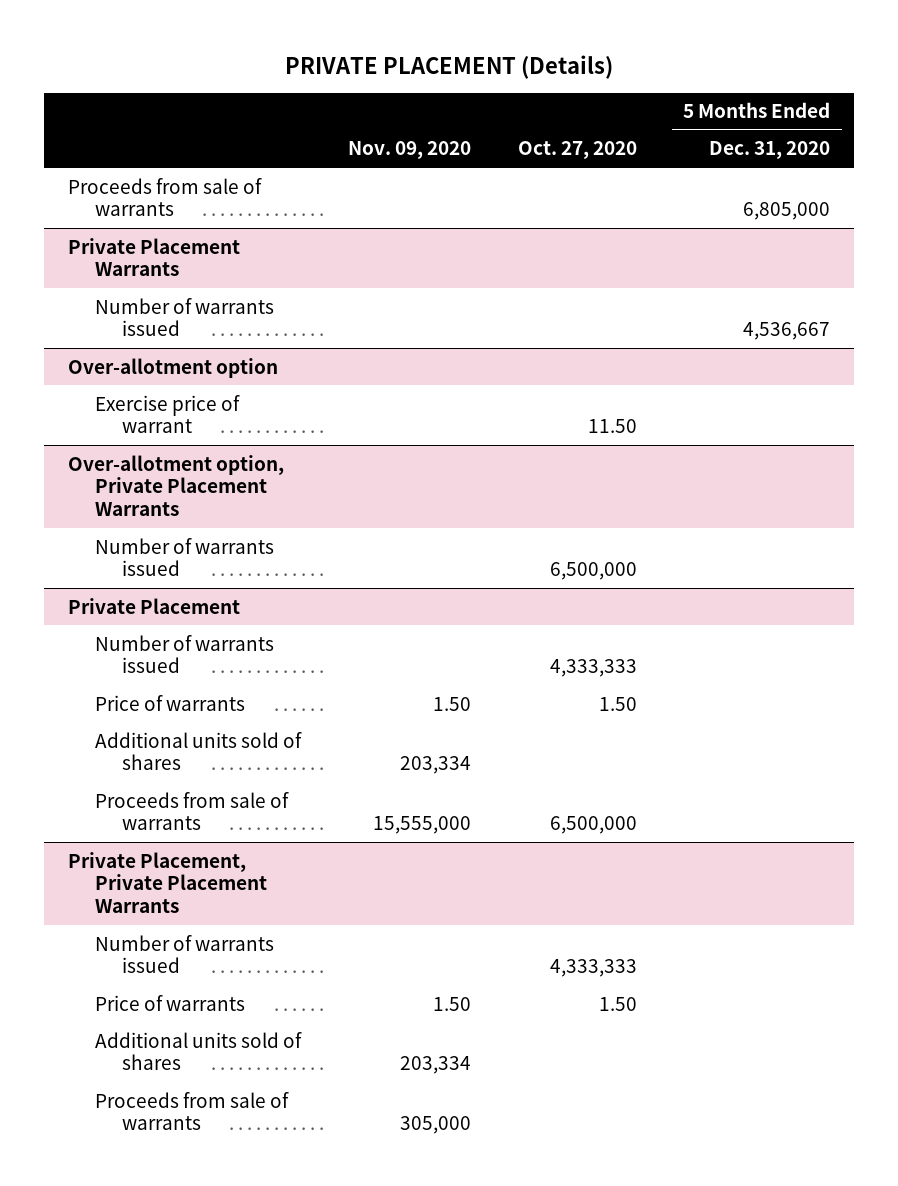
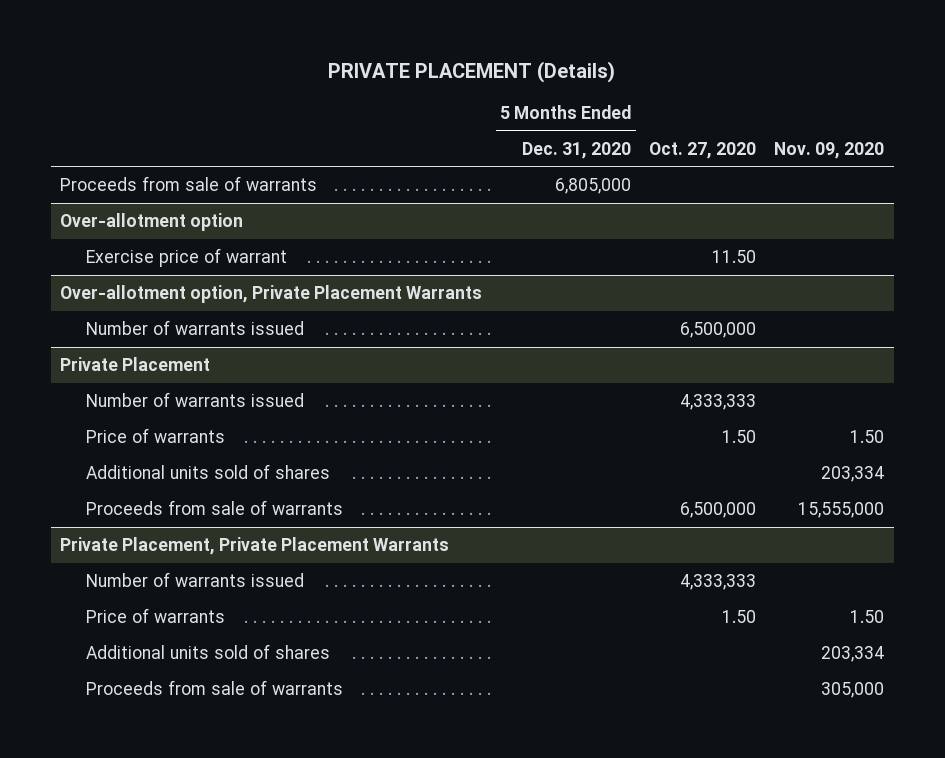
- | Nov. 09, 2020 | Oct. 27, 2020 | 5 Months Ended Dec. 31, 2020
+ | 5 Months Ended Dec. 31, 2020 | Oct. 27, 2020 | Nov. 09, 2020
- Private Placement Warrants
- Number of warrants issued | | | 4,536,667

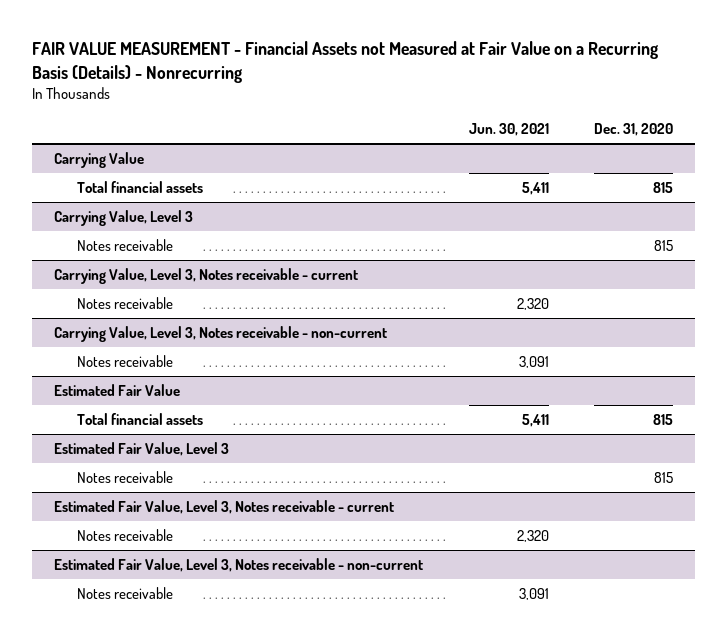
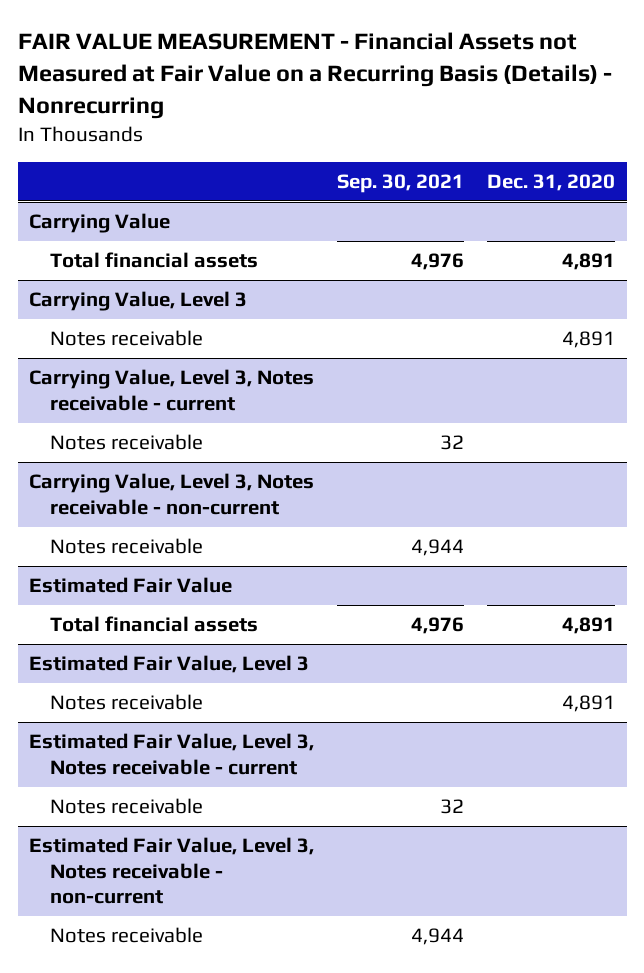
- | Jun. 30, 2021 | Dec. 31, 2020
+ | Sep. 30, 2021 | Dec. 31, 2020
@ Carrying Value
- Total financial assets | 5,411 | 815
+ Total financial assets | 4,976 | 4,891
@ Carrying Value, Level 3
- Notes receivable | | 815
+ Notes receivable | | 4,891
@ Estimated Fair Value
- Total financial assets | 5,411 | 815
+ Total financial assets | 4,976 | 4,891
@ Estimated Fair Value, Level 3
- Notes receivable | | 815
+ Notes receivable | | 4,891

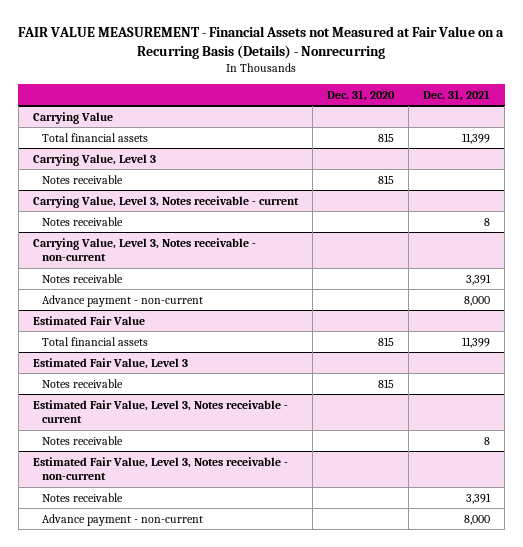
- | Sep. 30, 2021 | Dec. 31, 2020
+ | Dec. 31, 2020 | Dec. 31, 2021
@ Carrying Value
- Total financial assets | 4,976 | 4,891
+ Total financial assets | 815 | 11,399
@ Carrying Value, Level 3
- Notes receivable | | 4,891
+ Notes receivable | 815 |
@ Carrying Value, Level 3, Notes receivable - non-current
+ Advance payment - non-current | | 8,000
@ Estimated Fair Value
- Total financial assets | 4,976 | 4,891
+ Total financial assets | 815 | 11,399
@ Estimated Fair Value, Level 3
- Notes receivable | | 4,891
+ Notes receivable | 815 |
@ Estimated Fair Value, Level 3, Notes receivable - non-current
+ Advance payment - non-current | | 8,000

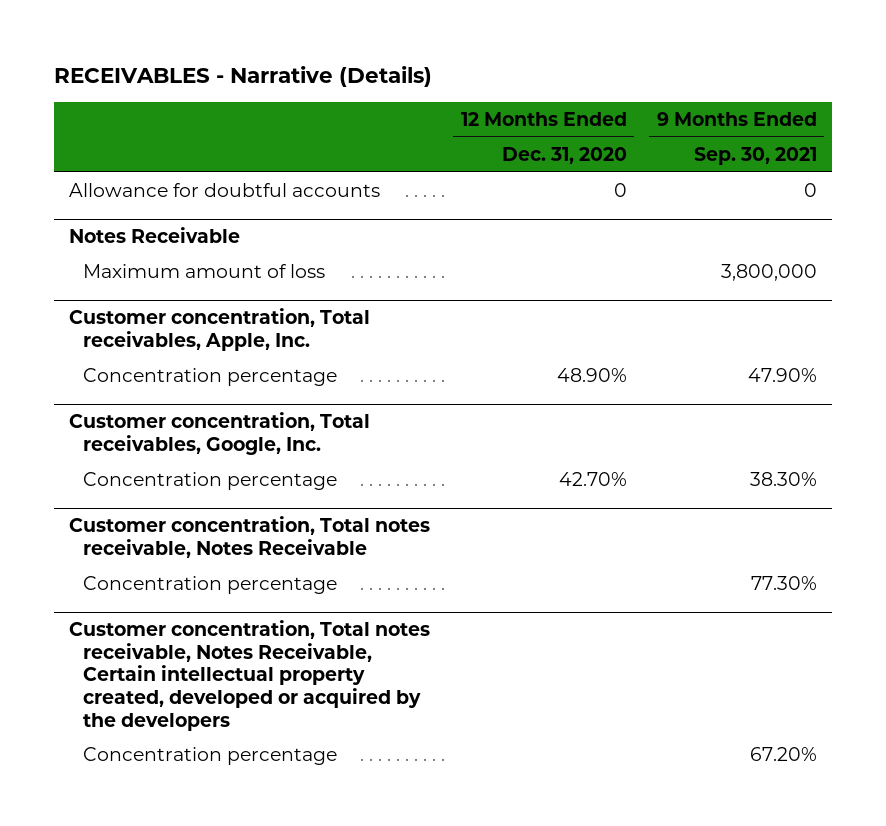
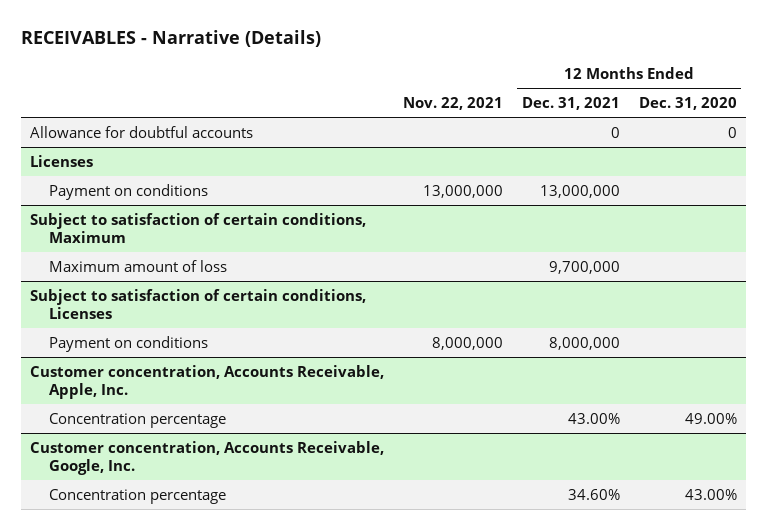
- | 12 Months Ended Dec. 31, 2020 | 9 Months Ended Sep. 30, 2021
+ | Nov. 22, 2021 | 12 Months Ended Dec. 31, 2021 | 12 Months Ended Dec. 31, 2020
- Notes Receivable
- Maximum amount of loss | | 3,800,000
- Customer concentration, Total receivables, Apple, Inc.
- Concentration percentage | 48.90% | 47.90%
- Customer concentration, Total receivables, Google, Inc.
- Concentration percentage | 42.70% | 38.30%
- Customer concentration, Total notes receivable, Notes Receivable
- Concentration percentage | | 77.30%
- Customer concentration, Total notes receivable, Notes Receivable, Certain intellectual property created, developed or acquired by the developers
- Concentration percentage | | 67.20%
+ Licenses
+ Payment on conditions | 13,000,000 | 13,000,000 |
+ Subject to satisfaction of certain conditions, Maximum
+ Maximum amount of loss | | 9,700,000 |
+ Subject to satisfaction of certain conditions, Licenses
+ Payment on conditions | 8,000,000 | 8,000,000 |
+ Customer concentration, Accounts Receivable, Apple, Inc.
+ Concentration percentage | | 43.00% | 49.00%
+ Customer concentration, Accounts Receivable, Google, Inc.
+ Concentration percentage | | 34.60% | 43.00%

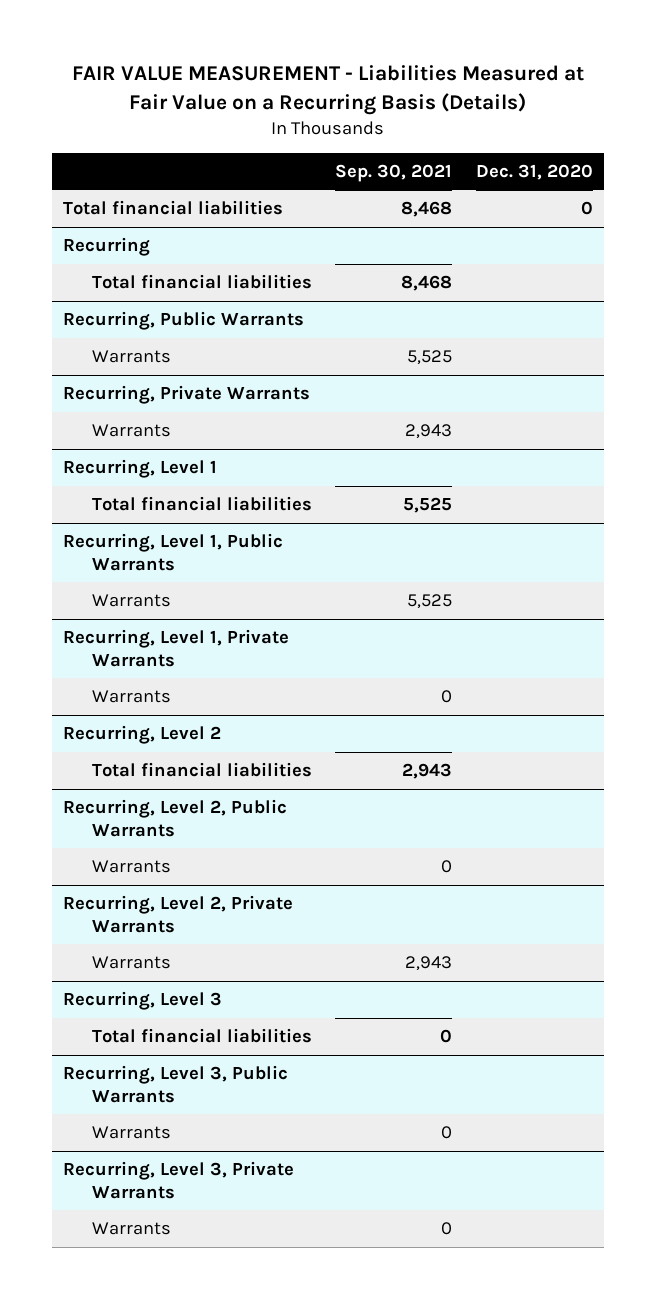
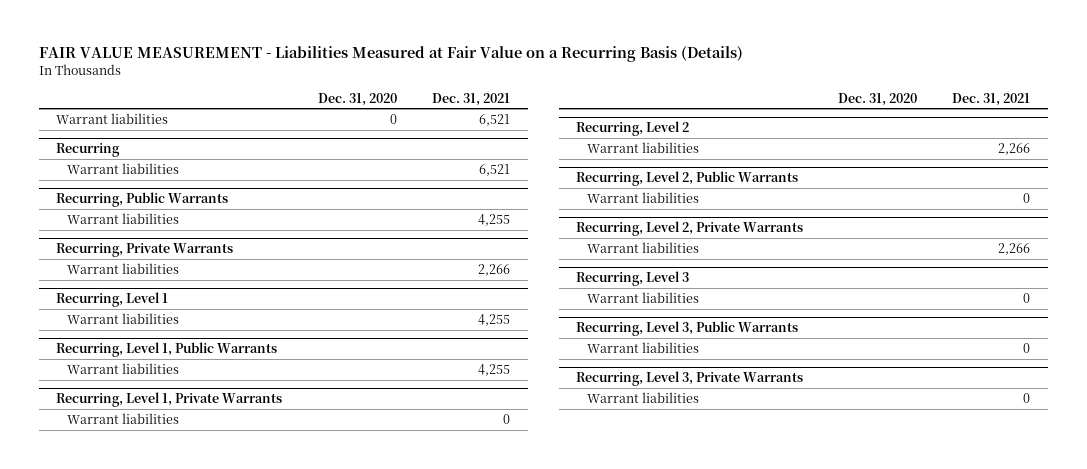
- | Sep. 30, 2021 | Dec. 31, 2020
+ | Dec. 31, 2020 | Dec. 31, 2021
- Total financial liabilities | 8,468 | 0
+ Warrant liabilities | 0 | 6,521
@ Recurring
- Total financial liabilities | 8,468 |
+ Warrant liabilities | | 6,521
@ Recurring, Public Warrants
- Warrants | 5,525 |
+ Warrant liabilities | | 4,255
@ Recurring, Private Warrants
- Warrants | 2,943 |
+ Warrant liabilities | | 2,266
@ Recurring, Level 1
- Total financial liabilities | 5,525 |
+ Warrant liabilities | | 4,255
@ Recurring, Level 1, Public Warrants
- Warrants | 5,525 |
+ Warrant liabilities | | 4,255
@ Recurring, Level 1, Private Warrants
- Warrants | 0 |
+ Warrant liabilities | | 0
@ Recurring, Level 2
- Total financial liabilities | 2,943 |
+ Warrant liabilities | | 2,266
@ Recurring, Level 2, Public Warrants
- Warrants | 0 |
+ Warrant liabilities | | 0
@ Recurring, Level 2, Private Warrants
- Warrants | 2,943 |
+ Warrant liabilities | | 2,266
@ Recurring, Level 3
- Total financial liabilities | 0 |
+ Warrant liabilities | | 0
@ Recurring, Level 3, Public Warrants
- Warrants | 0 |
+ Warrant liabilities | | 0
@ Recurring, Level 3, Private Warrants
- Warrants | 0 |
+ Warrant liabilities | | 0

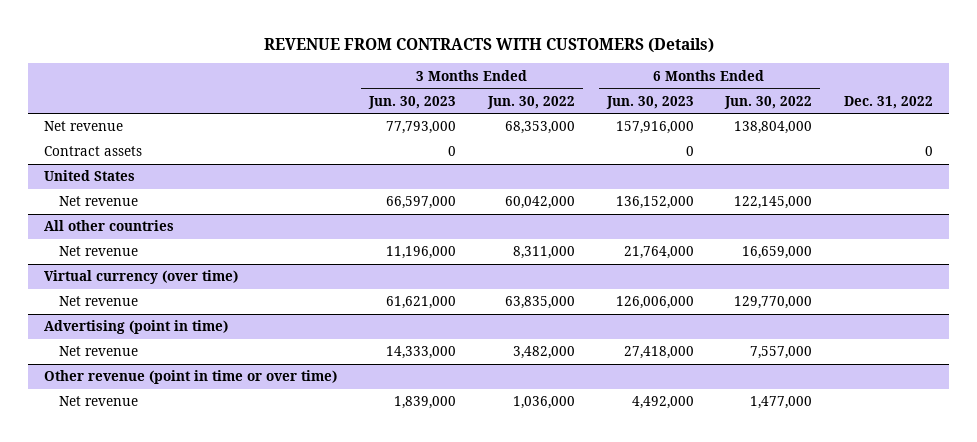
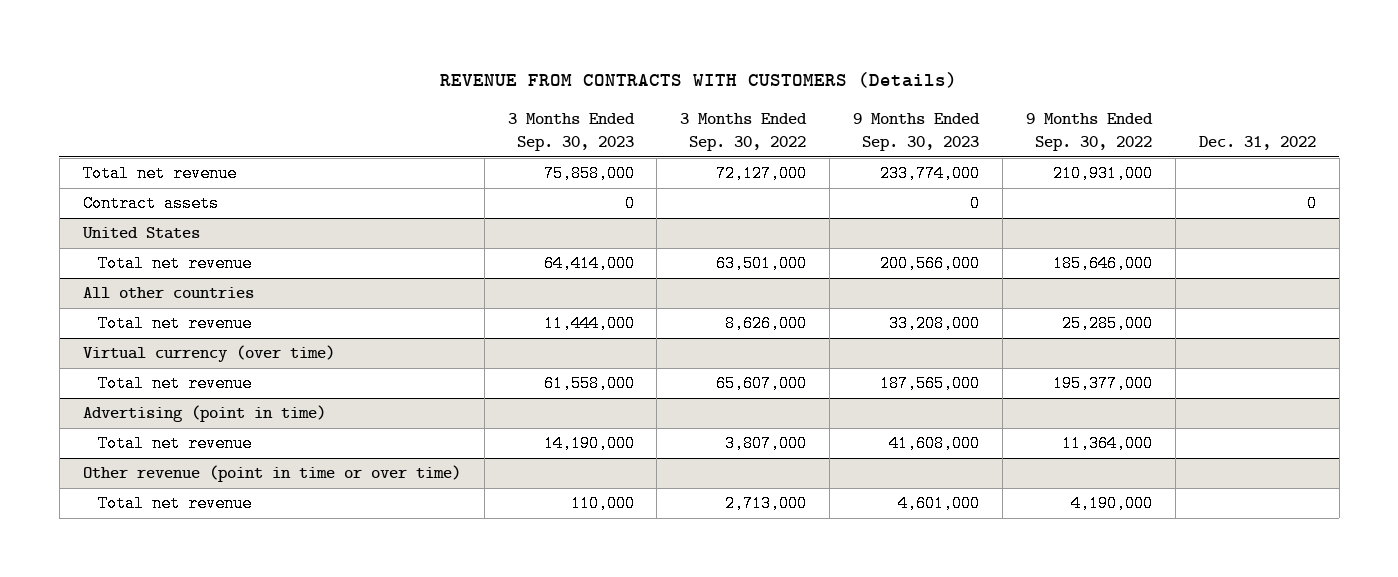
- | 3 Months Ended Jun. 30, 2023 | 3 Months Ended Jun. 30, 2022 | 6 Months Ended Jun. 30, 2023 | 6 Months Ended Jun. 30, 2022 | Dec. 31, 2022
+ | 3 Months Ended Sep. 30, 2023 | 3 Months Ended Sep. 30, 2022 | 9 Months Ended Sep. 30, 2023 | 9 Months Ended Sep. 30, 2022 | Dec. 31, 2022
- Net revenue | 77,793,000 | 68,353,000 | 157,916,000 | 138,804,000 |
+ Total net revenue | 75,858,000 | 72,127,000 | 233,774,000 | 210,931,000 |
@ United States
- Net revenue | 66,597,000 | 60,042,000 | 136,152,000 | 122,145,000 |
+ Total net revenue | 64,414,000 | 63,501,000 | 200,566,000 | 185,646,000 |
@ All other countries
- Net revenue | 11,196,000 | 8,311,000 | 21,764,000 | 16,659,000 |
+ Total net revenue | 11,444,000 | 8,626,000 | 33,208,000 | 25,285,000 |
@ Virtual currency (over time)
- Net revenue | 61,621,000 | 63,835,000 | 126,006,000 | 129,770,000 |
+ Total net revenue | 61,558,000 | 65,607,000 | 187,565,000 | 195,377,000 |
@ Advertising (point in time)
- Net revenue | 14,333,000 | 3,482,000 | 27,418,000 | 7,557,000 |
+ Total net revenue | 14,190,000 | 3,807,000 | 41,608,000 | 11,364,000 |
@ Other revenue (point in time or over time)
- Net revenue | 1,839,000 | 1,036,000 | 4,492,000 | 1,477,000 |
+ Total net revenue | 110,000 | 2,713,000 | 4,601,000 | 4,190,000 |

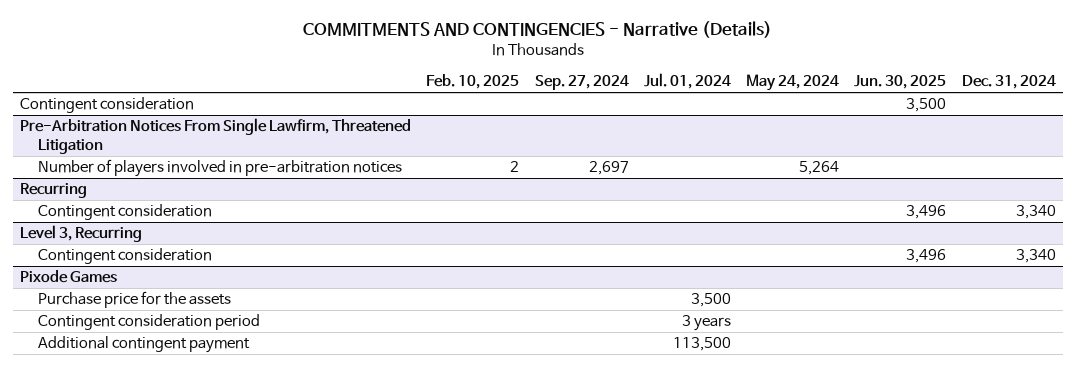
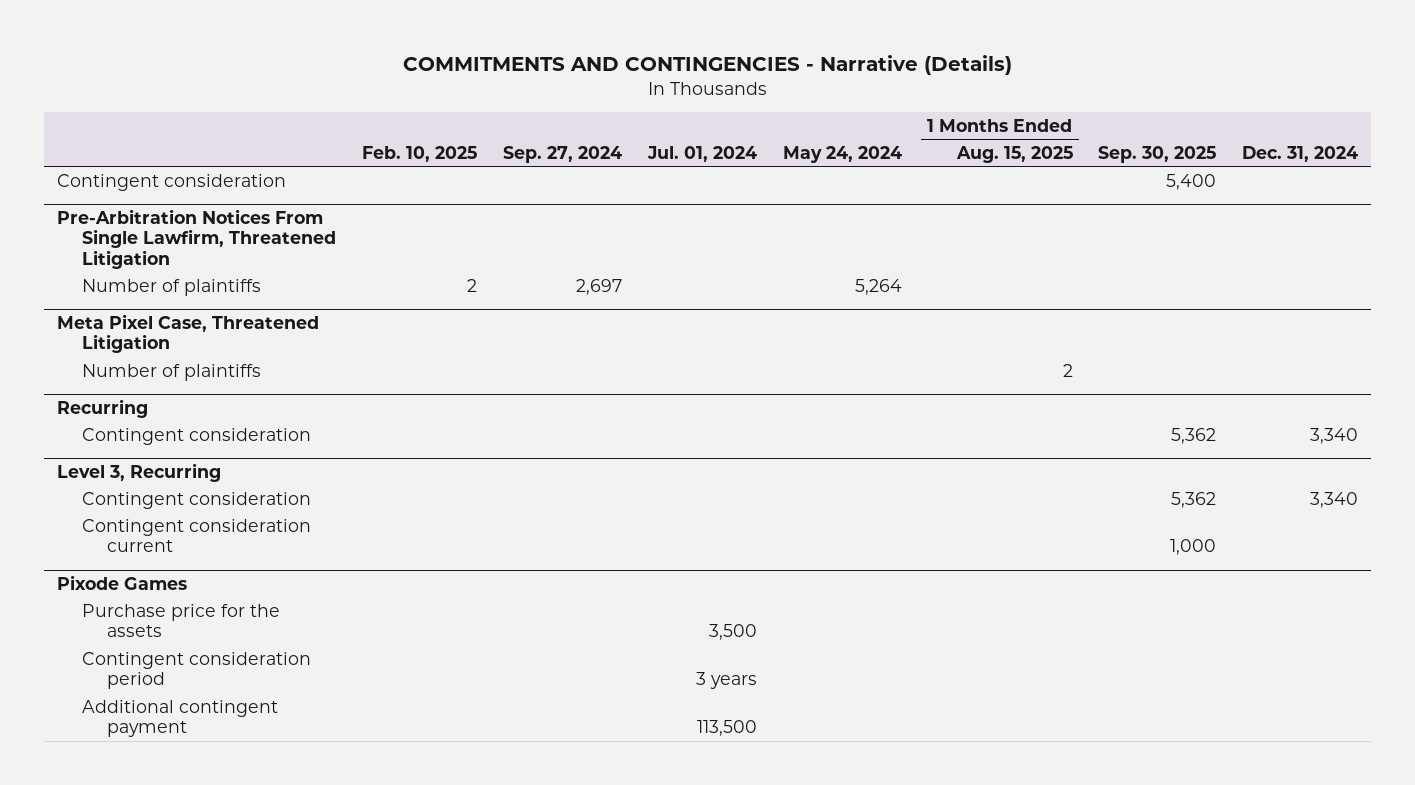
- | Feb. 10, 2025 | Sep. 27, 2024 | Jul. 01, 2024 | May 24, 2024 | Jun. 30, 2025 | Dec. 31, 2024
+ | Feb. 10, 2025 | Sep. 27, 2024 | Jul. 01, 2024 | May 24, 2024 | 1 Months Ended Aug. 15, 2025 | Sep. 30, 2025 | Dec. 31, 2024
@ Pre-Arbitration Notices From Single Lawfirm, Threatened Litigation
- Number of players involved in pre-arbitration notices | 2 | 2,697 | | 5,264 | |
+ Number of plaintiffs | 2 | 2,697 | | 5,264 | | |
+ Meta Pixel Case, Threatened Litigation
+ Number of plaintiffs | | | | | 2 | |
@ Level 3, Recurring
+ Contingent consideration current | | | | | | 1,000 |

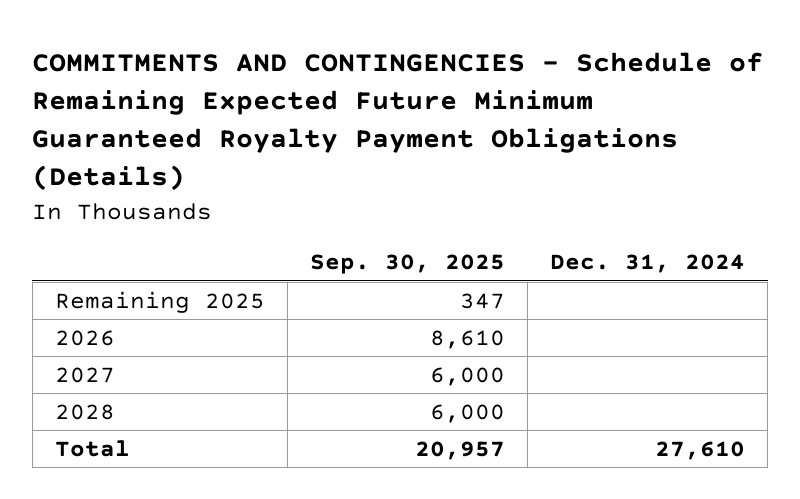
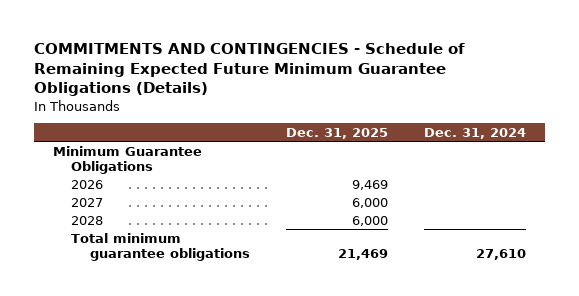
- COMMITMENTS AND CONTINGENCIES - Schedule of Remaining Expected Future Minimum Guaranteed Royalty Payment Obligations (Details)
+ COMMITMENTS AND CONTINGENCIES - Schedule of Remaining Expected Future Minimum Guarantee Obligations (Details)
- | Sep. 30, 2025 | Dec. 31, 2024
+ | Dec. 31, 2025 | Dec. 31, 2024
- Remaining 2025 | 347 |
+ Minimum Guarantee Obligations
- Total | 20,957 | 27,610
+ Total minimum guarantee obligations | 21,469 | 27,610

